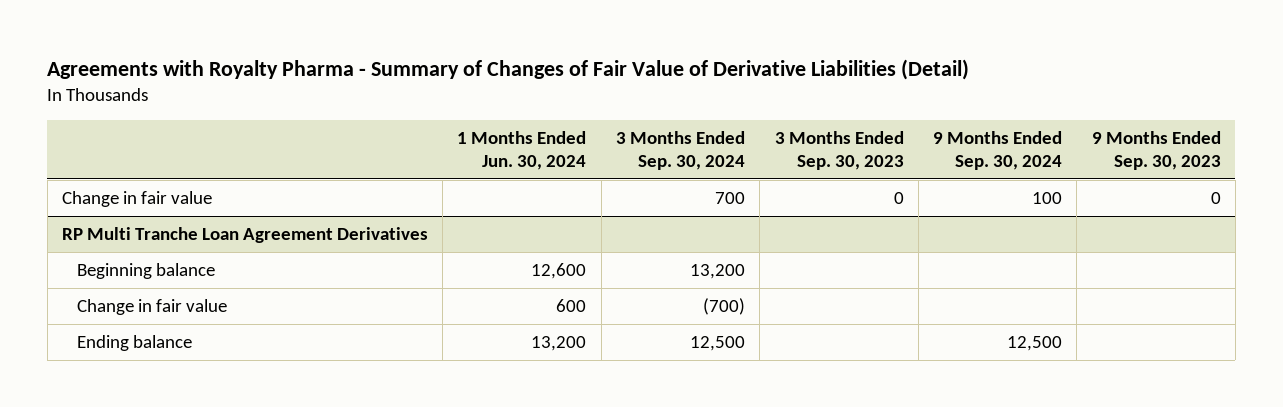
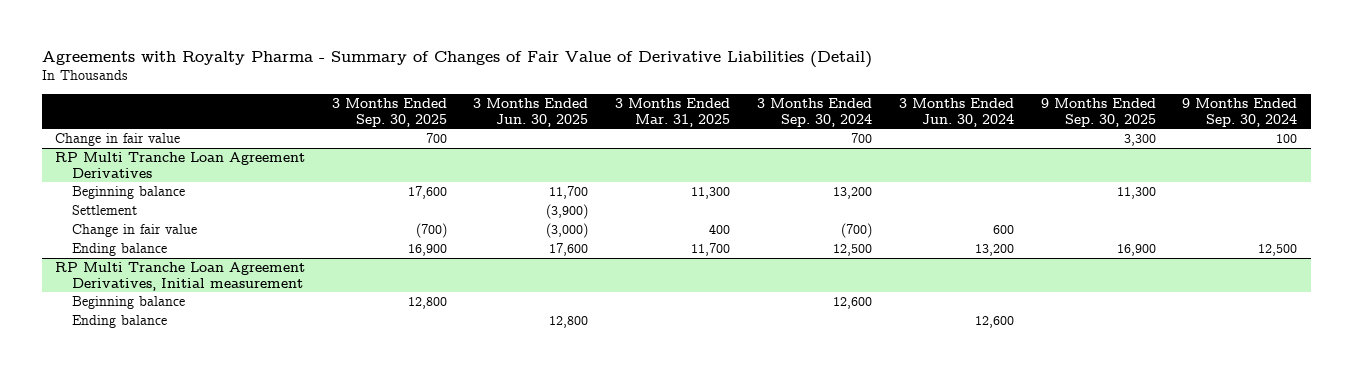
- | 1 Months Ended Jun. 30, 2024 | 3 Months Ended Sep. 30, 2024 | 3 Months Ended Sep. 30, 2023 | 9 Months Ended Sep. 30, 2024 | 9 Months Ended Sep. 30, 2023
+ | 3 Months Ended Sep. 30, 2025 | 3 Months Ended Jun. 30, 2025 | 3 Months Ended Mar. 31, 2025 | 3 Months Ended Sep. 30, 2024 | 3 Months Ended Jun. 30, 2024 | 9 Months Ended Sep. 30, 2025 | 9 Months Ended Sep. 30, 2024
@ RP Multi Tranche Loan Agreement Derivatives
+ Settlement | | (3,900) | | | | |
+ RP Multi Tranche Loan Agreement Derivatives, Initial measurement
+ Beginning balance | 12,800 | | | 12,600 | | |
+ Ending balance | | 12,800 | | | 12,600 | |

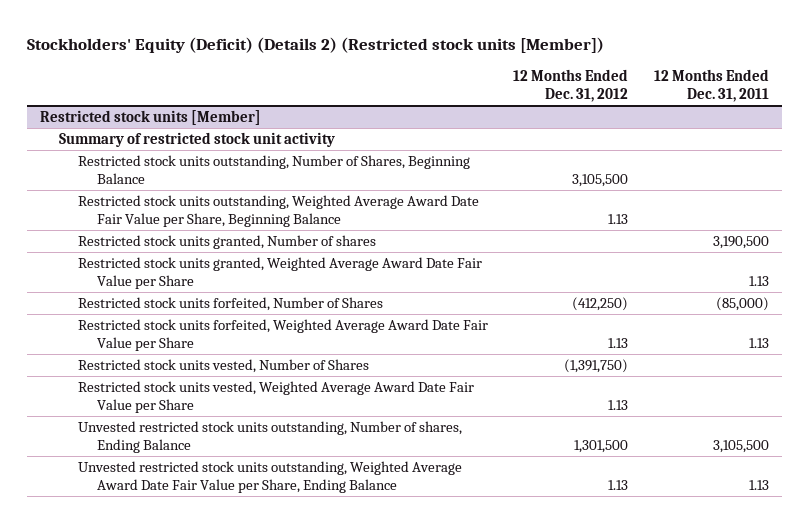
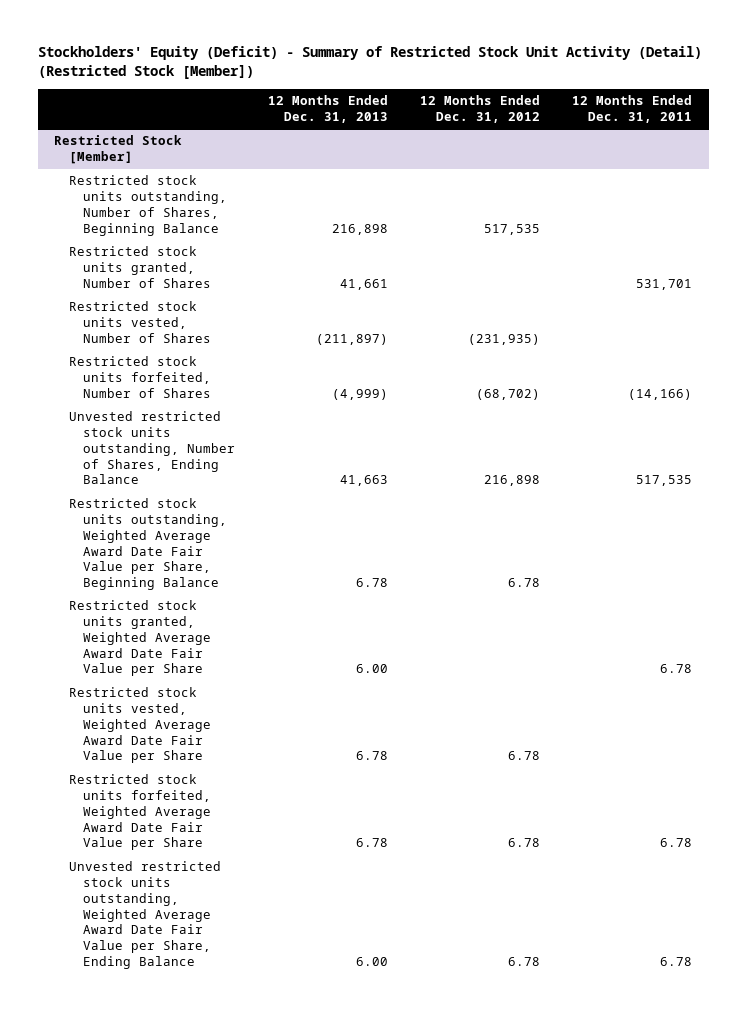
- Stockholders' Equity (Deficit) (Details 2) (Restricted stock units [Member])
+ Stockholders' Equity (Deficit) - Summary of Restricted Stock Unit Activity (Detail) (Restricted Stock [Member])
- | 12 Months Ended Dec. 31, 2012 | 12 Months Ended Dec. 31, 2011
+ | 12 Months Ended Dec. 31, 2013 | 12 Months Ended Dec. 31, 2012 | 12 Months Ended Dec. 31, 2011
- Restricted stock units [Member]
- Summary of restricted stock unit activity
- Restricted stock units outstanding, Number of Shares, Beginning Balance | 3,105,500 |
- Restricted stock units outstanding, Weighted Average Award Date Fair Value per Share, Beginning Balance | 1.13 |
- Restricted stock units granted, Number of shares | | 3,190,500
- Restricted stock units granted, Weighted Average Award Date Fair Value per Share | | 1.13
- Restricted stock units forfeited, Number of Shares | (412,250) | (85,000)
- Restricted stock units forfeited, Weighted Average Award Date Fair Value per Share | 1.13 | 1.13
- Restricted stock units vested, Number of Shares | (1,391,750) |
- Restricted stock units vested, Weighted Average Award Date Fair Value per Share | 1.13 |
- Unvested restricted stock units outstanding, Number of shares, Ending Balance | 1,301,500 | 3,105,500
- Unvested restricted stock units outstanding, Weighted Average Award Date Fair Value per Share, Ending Balance | 1.13 | 1.13
+ Restricted Stock [Member]
+ Restricted stock units outstanding, Number of Shares, Beginning Balance | 216,898 | 517,535 |
+ Restricted stock units granted, Number of Shares | 41,661 | | 531,701
+ Restricted stock units vested, Number of Shares | (211,897) | (231,935) |
+ Restricted stock units forfeited, Number of Shares | (4,999) | (68,702) | (14,166)
+ Unvested restricted stock units outstanding, Number of Shares, Ending Balance | 41,663 | 216,898 | 517,535
+ Restricted stock units outstanding, Weighted Average Award Date Fair Value per Share, Beginning Balance | 6.78 | 6.78 |
+ Restricted stock units granted, Weighted Average Award Date Fair Value per Share | 6.00 | | 6.78
+ Restricted stock units vested, Weighted Average Award Date Fair Value per Share | 6.78 | 6.78 |
+ Restricted stock units forfeited, Weighted Average Award Date Fair Value per Share | 6.78 | 6.78 | 6.78
+ Unvested restricted stock units outstanding, Weighted Average Award Date Fair Value per Share, Ending Balance | 6.00 | 6.78 | 6.78

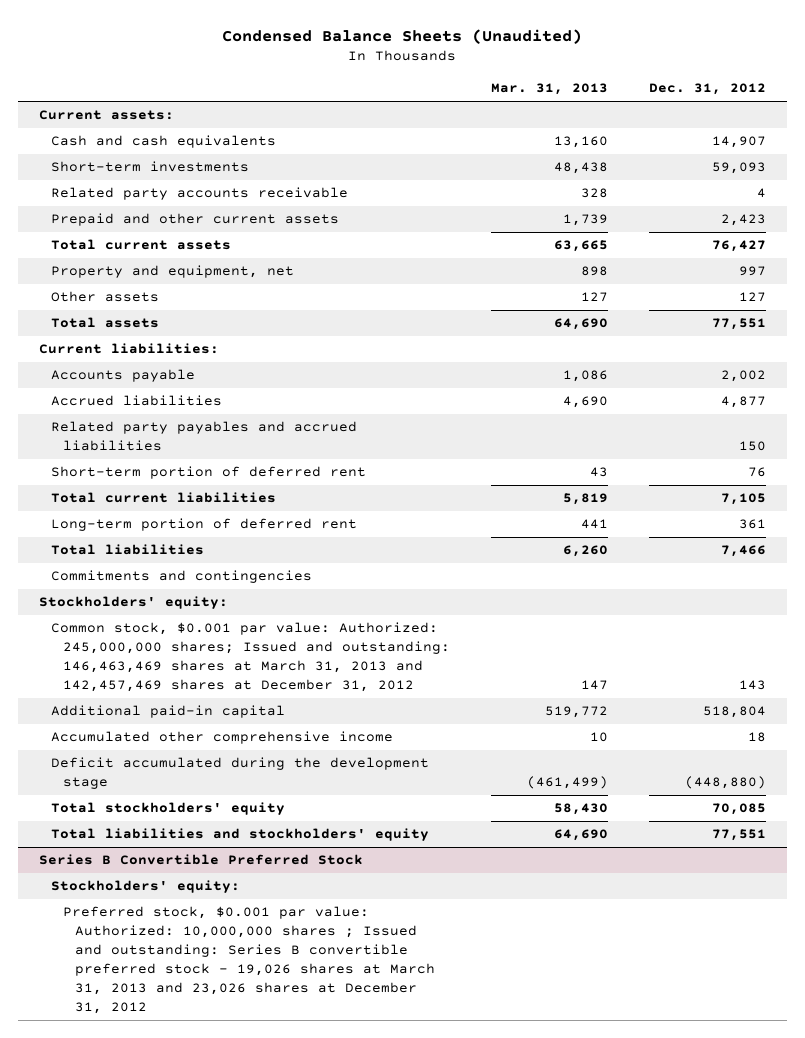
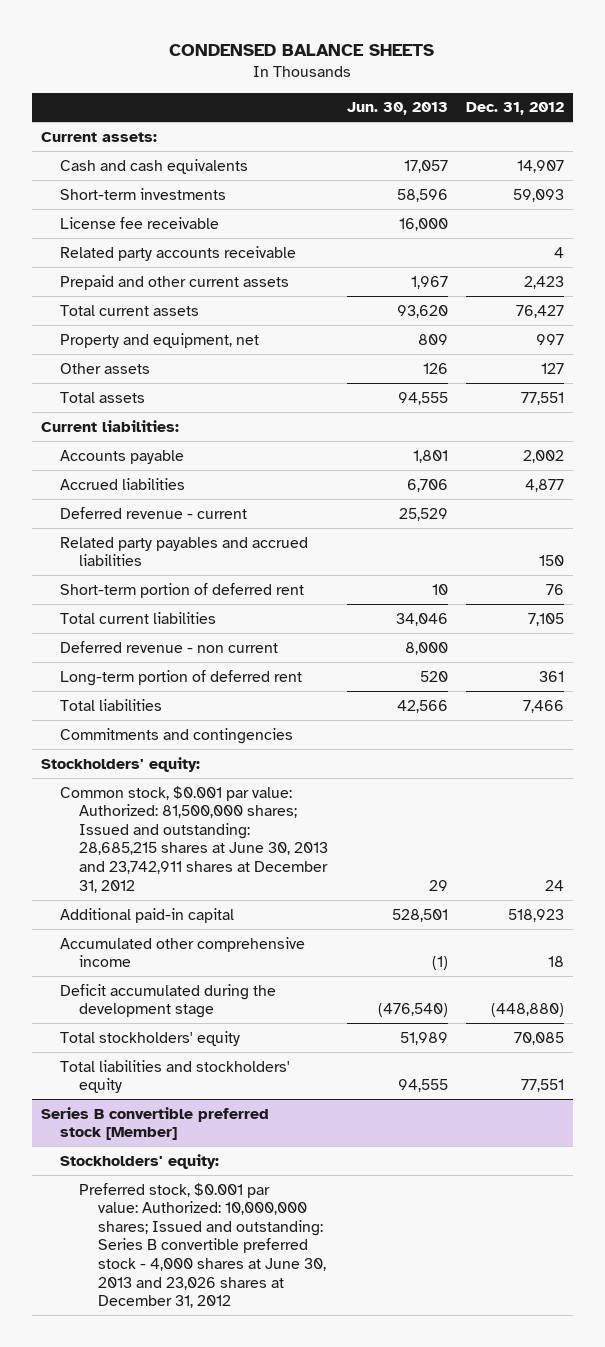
- Condensed Balance Sheets (Unaudited)
+ CONDENSED BALANCE SHEETS
- | Mar. 31, 2013 | Dec. 31, 2012
+ | Jun. 30, 2013 | Dec. 31, 2012
+ License fee receivable | 16,000 |
+ Deferred revenue - current | 25,529 |
+ Deferred revenue - non current | 8,000 |
- Common stock, $0.001 par value: Authorized: 245,000,000 shares; Issued and outstanding: 146,463,469 shares at March 31, 2013 and 142,457,469 shares at December 31, 2012 | 147 | 143
- Additional paid-in capital | 519,772 | 518,804
+ Common stock, $0.001 par value: Authorized: 81,500,000 shares; Issued and outstanding: 28,685,215 shares at June 30, 2013 and 23,742,911 shares at December 31, 2012 | 29 | 24
+ Additional paid-in capital | 528,501 | 518,923
- Series B Convertible Preferred Stock
+ Series B convertible preferred stock [Member]
- Preferred stock, $0.001 par value: Authorized: 10,000,000 shares ; Issued and outstanding: Series B convertible preferred stock - 19,026 shares at March 31, 2013 and 23,026 shares at December 31, 2012
+ Preferred stock, $0.001 par value: Authorized: 10,000,000 shares; Issued and outstanding: Series B convertible preferred stock - 4,000 shares at June 30, 2013 and 23,026 shares at December 31, 2012

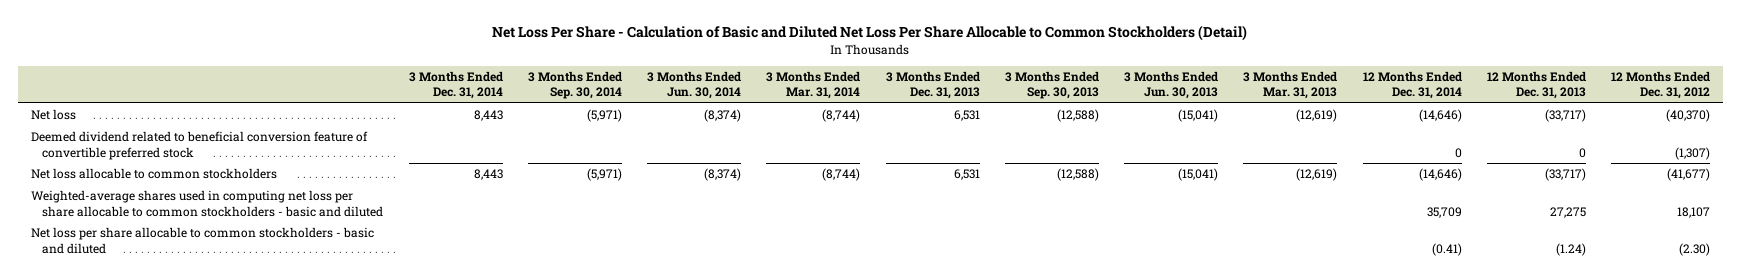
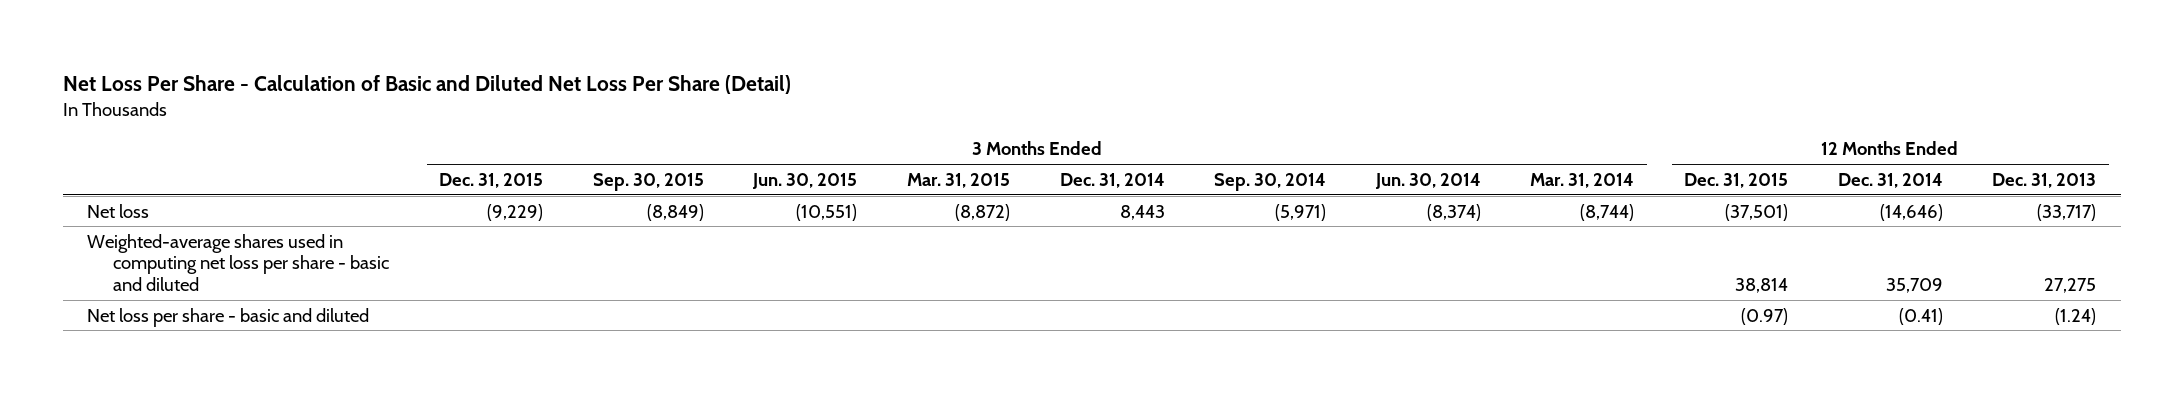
- Net Loss Per Share - Calculation of Basic and Diluted Net Loss Per Share Allocable to Common Stockholders (Detail)
+ Net Loss Per Share - Calculation of Basic and Diluted Net Loss Per Share (Detail)
- | 3 Months Ended Dec. 31, 2014 | 3 Months Ended Sep. 30, 2014 | 3 Months Ended Jun. 30, 2014 | 3 Months Ended Mar. 31, 2014 | 3 Months Ended Dec. 31, 2013 | 3 Months Ended Sep. 30, 2013 | 3 Months Ended Jun. 30, 2013 | 3 Months Ended Mar. 31, 2013 | 12 Months Ended Dec. 31, 2014 | 12 Months Ended Dec. 31, 2013 | 12 Months Ended Dec. 31, 2012
+ | 3 Months Ended Dec. 31, 2015 | 3 Months Ended Sep. 30, 2015 | 3 Months Ended Jun. 30, 2015 | 3 Months Ended Mar. 31, 2015 | 3 Months Ended Dec. 31, 2014 | 3 Months Ended Sep. 30, 2014 | 3 Months Ended Jun. 30, 2014 | 3 Months Ended Mar. 31, 2014 | 12 Months Ended Dec. 31, 2015 | 12 Months Ended Dec. 31, 2014 | 12 Months Ended Dec. 31, 2013
- Deemed dividend related to beneficial conversion feature of convertible preferred stock | | | | | | | | | 0 | 0 | (1,307)
- Net loss allocable to common stockholders | 8,443 | (5,971) | (8,374) | (8,744) | 6,531 | (12,588) | (15,041) | (12,619) | (14,646) | (33,717) | (41,677)
- Weighted-average shares used in computing net loss per share allocable to common stockholders - basic and diluted | | | | | | | | | 35,709 | 27,275 | 18,107
- Net loss per share allocable to common stockholders - basic and diluted | | | | | | | | | (0.41) | (1.24) | (2.30)
+ Weighted-average shares used in computing net loss per share - basic and diluted | | | | | | | | | 38,814 | 35,709 | 27,275
+ Net loss per share - basic and diluted | | | | | | | | | (0.97) | (0.41) | (1.24)

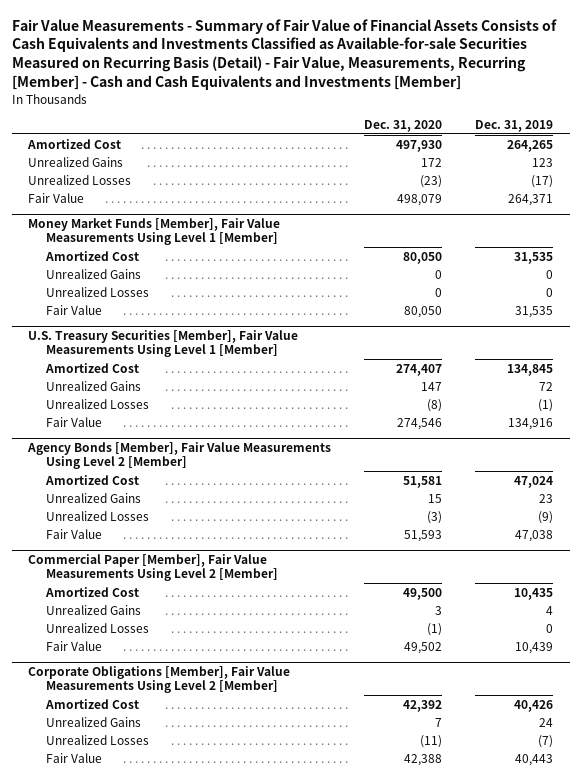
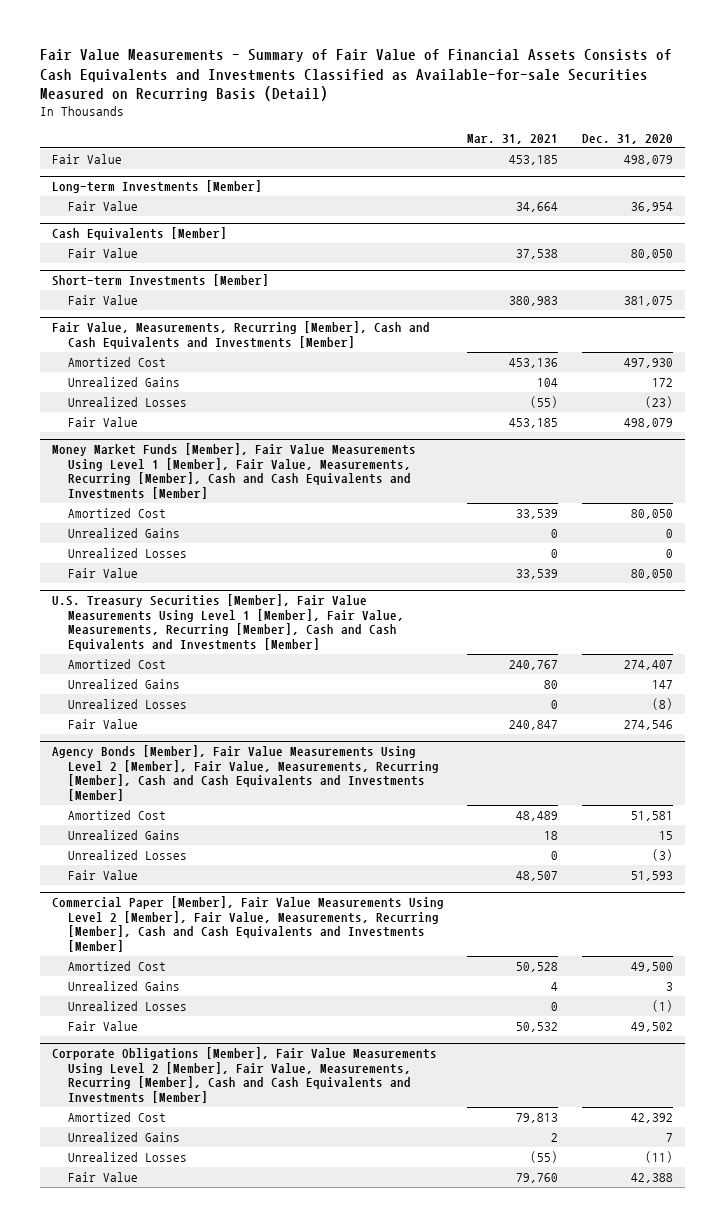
- Fair Value Measurements - Summary of Fair Value of Financial Assets Consists of Cash Equivalents and Investments Classified as Available-for-sale Securities Measured on Recurring Basis (Detail) - Fair Value, Measurements, Recurring [Member] - Cash and Cash Equivalents and Investments [Member]
+ Fair Value Measurements - Summary of Fair Value of Financial Assets Consists of Cash Equivalents and Investments Classified as Available-for-sale Securities Measured on Recurring Basis (Detail)
- | Dec. 31, 2020 | Dec. 31, 2019
+ | Mar. 31, 2021 | Dec. 31, 2020
+ Fair Value | 453,185 | 498,079
+ Long-term Investments [Member]
+ Fair Value | 34,664 | 36,954
+ Cash Equivalents [Member]
+ Fair Value | 37,538 | 80,050
+ Short-term Investments [Member]
+ Fair Value | 380,983 | 381,075
+ Fair Value, Measurements, Recurring [Member], Cash and Cash Equivalents and Investments [Member]
- Money Market Funds [Member], Fair Value Measurements Using Level 1 [Member]
+ Money Market Funds [Member], Fair Value Measurements Using Level 1 [Member], Fair Value, Measurements, Recurring [Member], Cash and Cash Equivalents and Investments [Member]
- U.S. Treasury Securities [Member], Fair Value Measurements Using Level 1 [Member]
+ U.S. Treasury Securities [Member], Fair Value Measurements Using Level 1 [Member], Fair Value, Measurements, Recurring [Member], Cash and Cash Equivalents and Investments [Member]
- Agency Bonds [Member], Fair Value Measurements Using Level 2 [Member]
+ Agency Bonds [Member], Fair Value Measurements Using Level 2 [Member], Fair Value, Measurements, Recurring [Member], Cash and Cash Equivalents and Investments [Member]
- Commercial Paper [Member], Fair Value Measurements Using Level 2 [Member]
+ Commercial Paper [Member], Fair Value Measurements Using Level 2 [Member], Fair Value, Measurements, Recurring [Member], Cash and Cash Equivalents and Investments [Member]
- Corporate Obligations [Member], Fair Value Measurements Using Level 2 [Member]
+ Corporate Obligations [Member], Fair Value Measurements Using Level 2 [Member], Fair Value, Measurements, Recurring [Member], Cash and Cash Equivalents and Investments [Member]

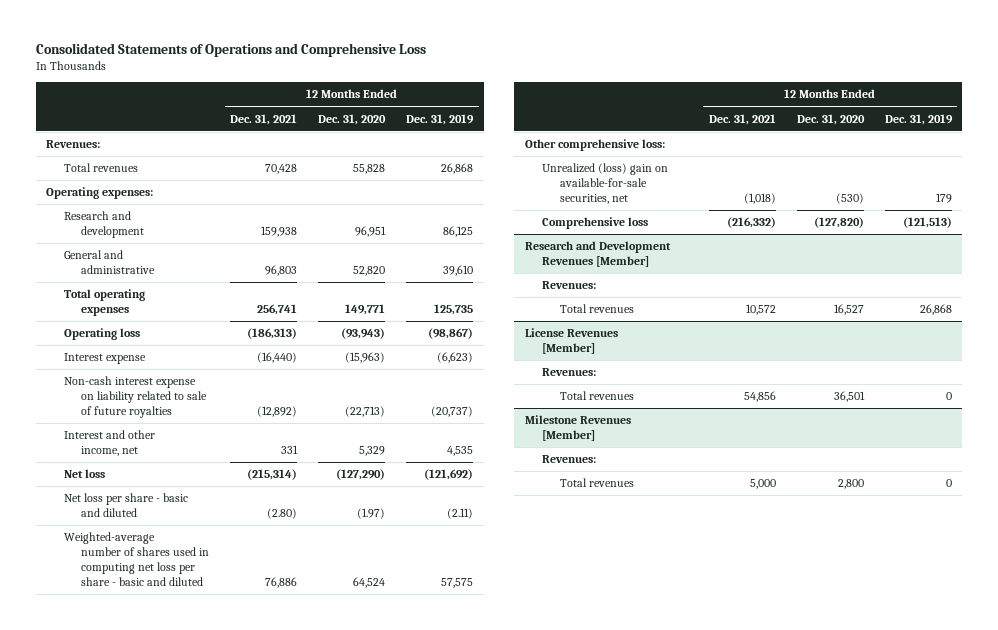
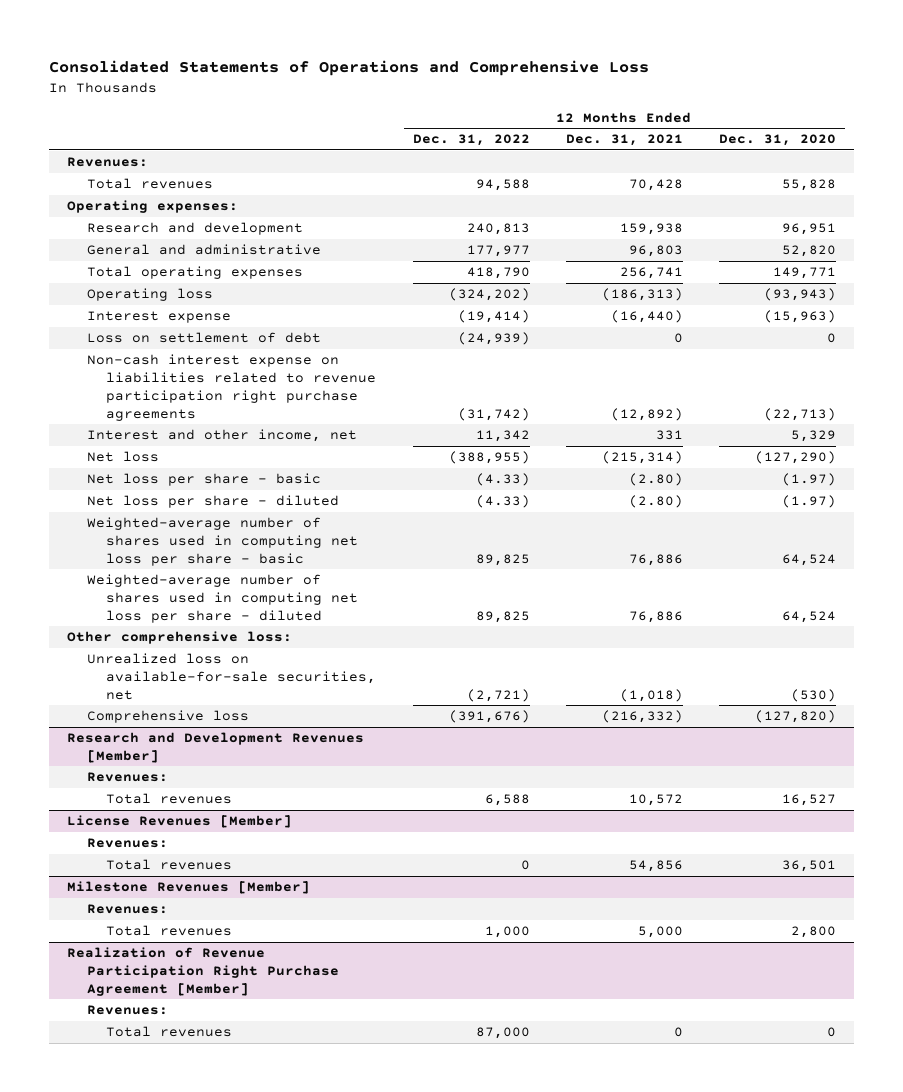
- | 12 Months Ended Dec. 31, 2021 | 12 Months Ended Dec. 31, 2020 | 12 Months Ended Dec. 31, 2019
+ | 12 Months Ended Dec. 31, 2022 | 12 Months Ended Dec. 31, 2021 | 12 Months Ended Dec. 31, 2020
- Non-cash interest expense on liability related to sale of future royalties | (12,892) | (22,713) | (20,737)
+ Loss on settlement of debt | (24,939) | 0 | 0
+ Non-cash interest expense on liabilities related to revenue participation right purchase agreements | (31,742) | (12,892) | (22,713)
- Net loss per share - basic and diluted | (2.80) | (1.97) | (2.11)
- Weighted-average number of shares used in computing net loss per share - basic and diluted | 76,886 | 64,524 | 57,575
+ Net loss per share - basic | (4.33) | (2.80) | (1.97)
+ Net loss per share - diluted | (4.33) | (2.80) | (1.97)
+ Weighted-average number of shares used in computing net loss per share - basic | 89,825 | 76,886 | 64,524
+ Weighted-average number of shares used in computing net loss per share - diluted | 89,825 | 76,886 | 64,524
- Unrealized (loss) gain on available-for-sale securities, net | (1,018) | (530) | 179
+ Unrealized loss on available-for-sale securities, net | (2,721) | (1,018) | (530)
+ Realization of Revenue Participation Right Purchase Agreement [Member]
+ Revenues:
+ Total revenues | 87,000 | 0 | 0

